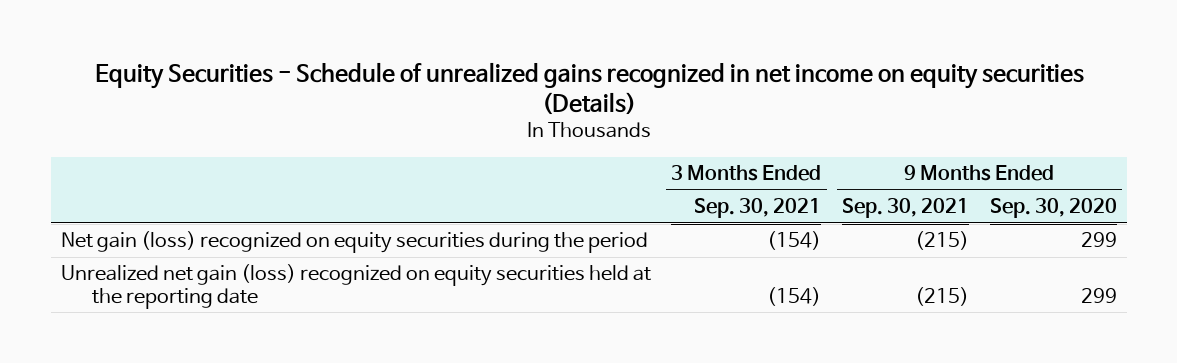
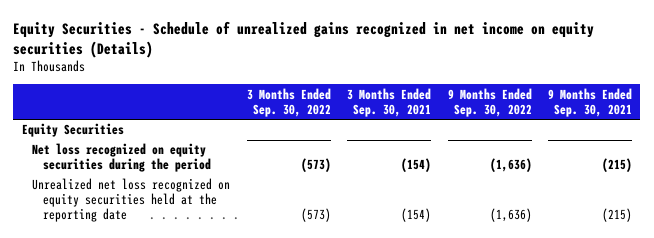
- | 3 Months Ended Sep. 30, 2021 | 9 Months Ended Sep. 30, 2021 | 9 Months Ended Sep. 30, 2020
+ | 3 Months Ended Sep. 30, 2022 | 3 Months Ended Sep. 30, 2021 | 9 Months Ended Sep. 30, 2022 | 9 Months Ended Sep. 30, 2021
- Net gain (loss) recognized on equity securities during the period | (154) | (215) | 299
- Unrealized net gain (loss) recognized on equity securities held at the reporting date | (154) | (215) | 299
+ Equity Securities
+ Net loss recognized on equity securities during the period | (573) | (154) | (1,636) | (215)
+ Unrealized net loss recognized on equity securities held at the reporting date | (573) | (154) | (1,636) | (215)

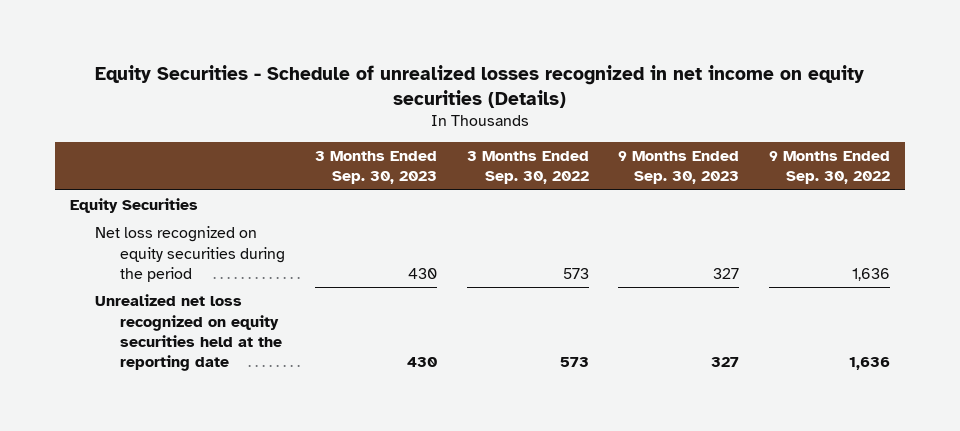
- Equity Securities - Schedule of unrealized gains recognized in net income on equity securities (Details)
+ Equity Securities - Schedule of unrealized losses recognized in net income on equity securities (Details)
- | 3 Months Ended Sep. 30, 2022 | 3 Months Ended Sep. 30, 2021 | 9 Months Ended Sep. 30, 2022 | 9 Months Ended Sep. 30, 2021
+ | 3 Months Ended Sep. 30, 2023 | 3 Months Ended Sep. 30, 2022 | 9 Months Ended Sep. 30, 2023 | 9 Months Ended Sep. 30, 2022
- Net loss recognized on equity securities during the period | (573) | (154) | (1,636) | (215)
- Unrealized net loss recognized on equity securities held at the reporting date | (573) | (154) | (1,636) | (215)
+ Net loss recognized on equity securities during the period | 430 | 573 | 327 | 1,636
+ Unrealized net loss recognized on equity securities held at the reporting date | 430 | 573 | 327 | 1,636

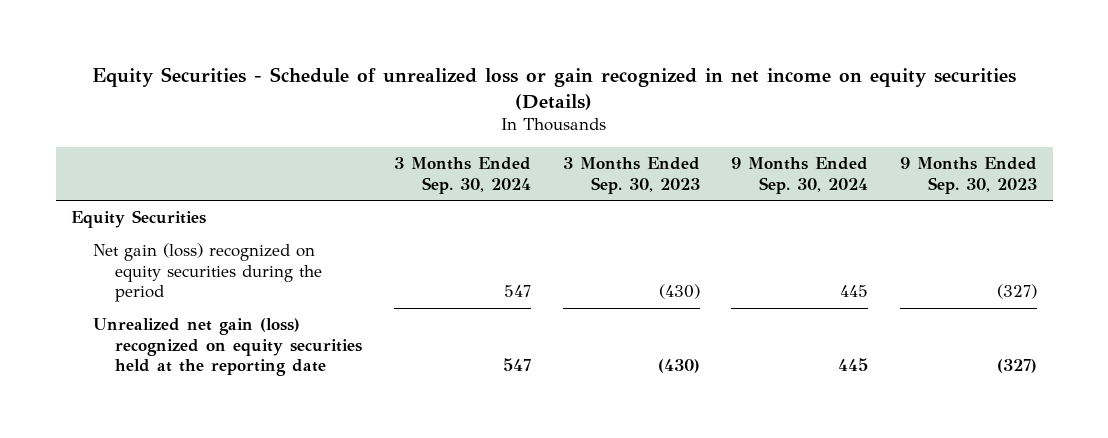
- Equity Securities - Schedule of unrealized losses recognized in net income on equity securities (Details)
+ Equity Securities - Schedule of unrealized loss or gain recognized in net income on equity securities (Details)
- | 3 Months Ended Sep. 30, 2023 | 3 Months Ended Sep. 30, 2022 | 9 Months Ended Sep. 30, 2023 | 9 Months Ended Sep. 30, 2022
+ | 3 Months Ended Sep. 30, 2024 | 3 Months Ended Sep. 30, 2023 | 9 Months Ended Sep. 30, 2024 | 9 Months Ended Sep. 30, 2023
- Net loss recognized on equity securities during the period | 430 | 573 | 327 | 1,636
- Unrealized net loss recognized on equity securities held at the reporting date | 430 | 573 | 327 | 1,636
+ Net gain (loss) recognized on equity securities during the period | 547 | (430) | 445 | (327)
+ Unrealized net gain (loss) recognized on equity securities held at the reporting date | 547 | (430) | 445 | (327)

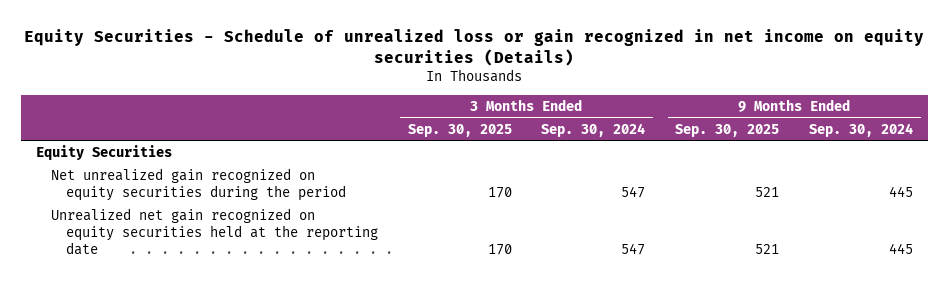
- | 3 Months Ended Sep. 30, 2024 | 3 Months Ended Sep. 30, 2023 | 9 Months Ended Sep. 30, 2024 | 9 Months Ended Sep. 30, 2023
+ | 3 Months Ended Sep. 30, 2025 | 3 Months Ended Sep. 30, 2024 | 9 Months Ended Sep. 30, 2025 | 9 Months Ended Sep. 30, 2024
- Net gain (loss) recognized on equity securities during the period | 547 | (430) | 445 | (327)
- Unrealized net gain (loss) recognized on equity securities held at the reporting date | 547 | (430) | 445 | (327)
+ Net unrealized gain recognized on equity securities during the period | 170 | 547 | 521 | 445
+ Unrealized net gain recognized on equity securities held at the reporting date | 170 | 547 | 521 | 445

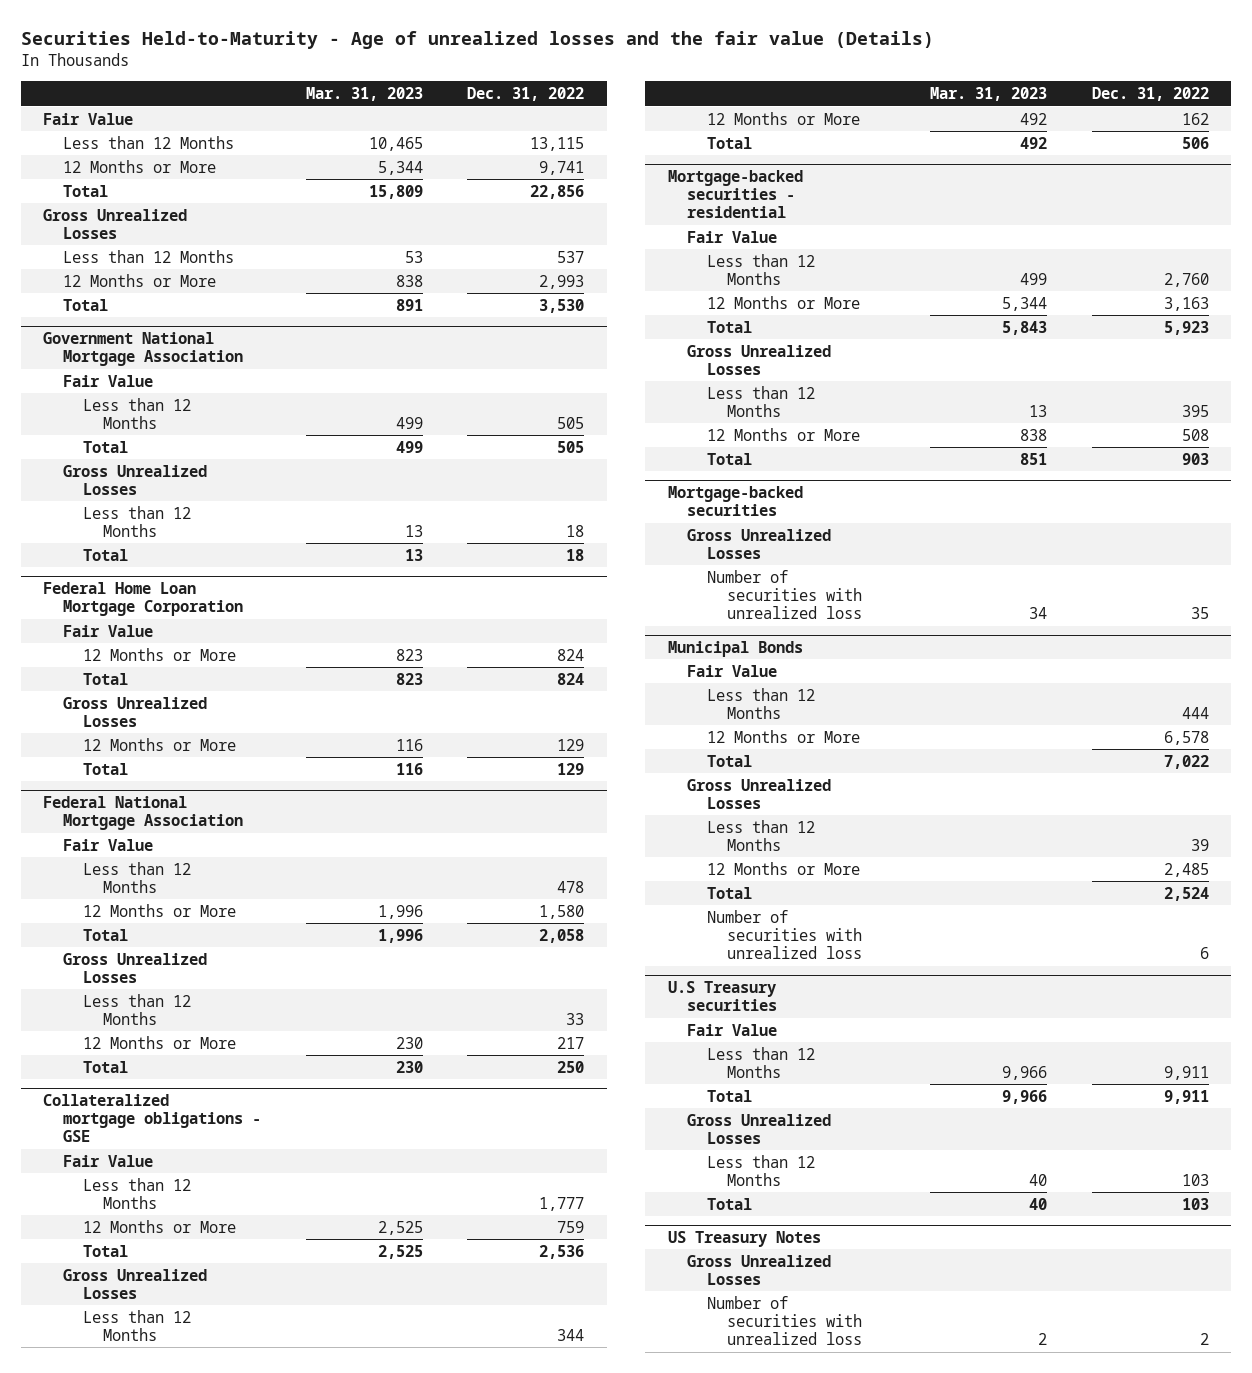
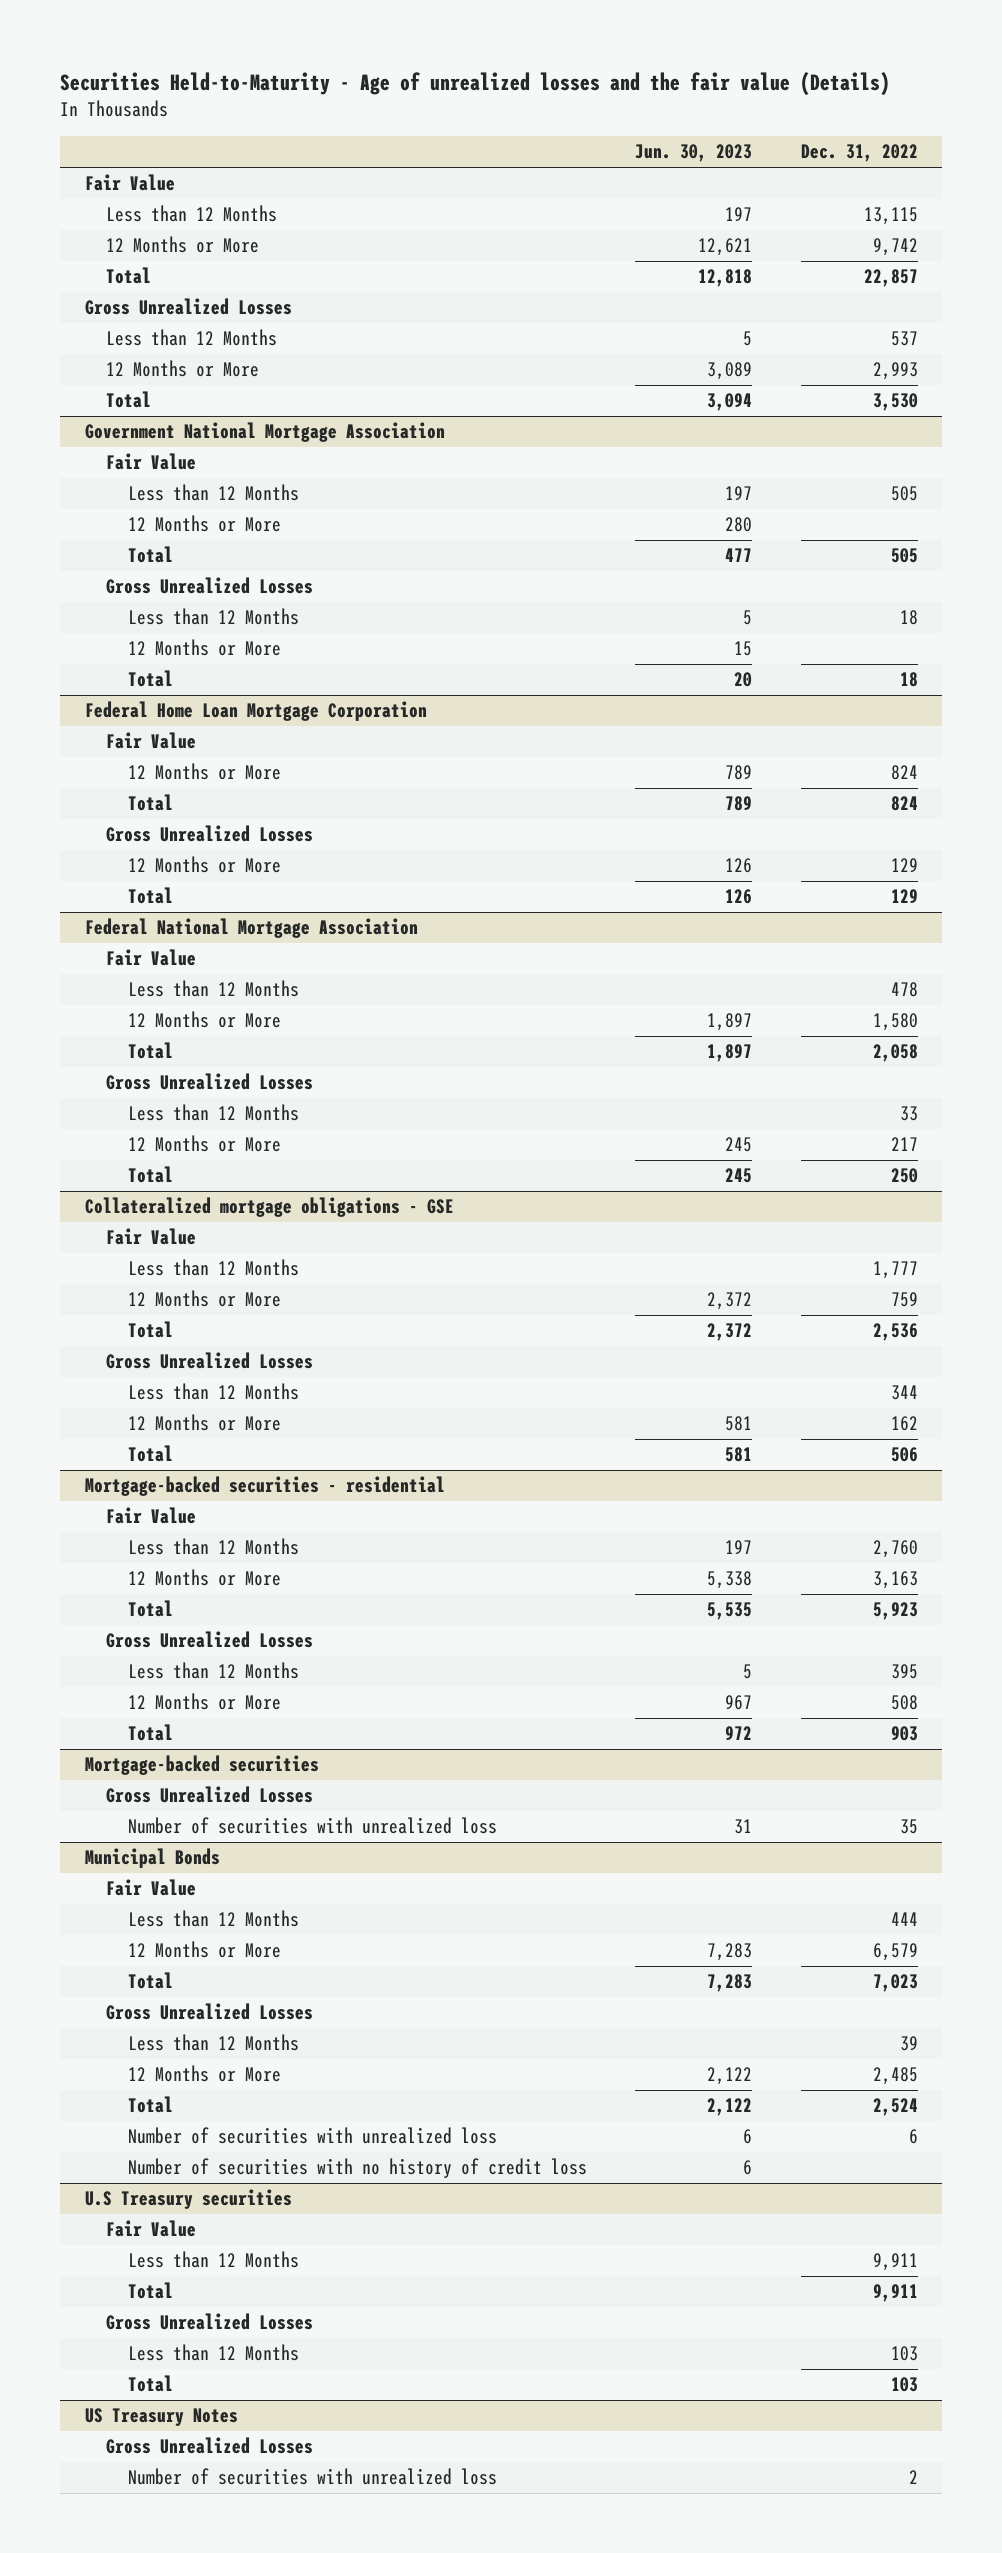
- | Mar. 31, 2023 | Dec. 31, 2022
+ | Jun. 30, 2023 | Dec. 31, 2022
- 12 Months or More | 5,344 | 9,741
- Total | 15,809 | 22,856
+ 12 Months or More | 12,621 | 9,742
+ Total | 12,818 | 22,857
@ Government National Mortgage Association
+ 12 Months or More | 280 |
+ 12 Months or More | 15 |
@ Municipal Bonds
- 12 Months or More | | 6,578
- Total | | 7,022
+ 12 Months or More | 7,283 | 6,579
+ Total | 7,283 | 7,023
+ Number of securities with no history of credit loss | 6 |

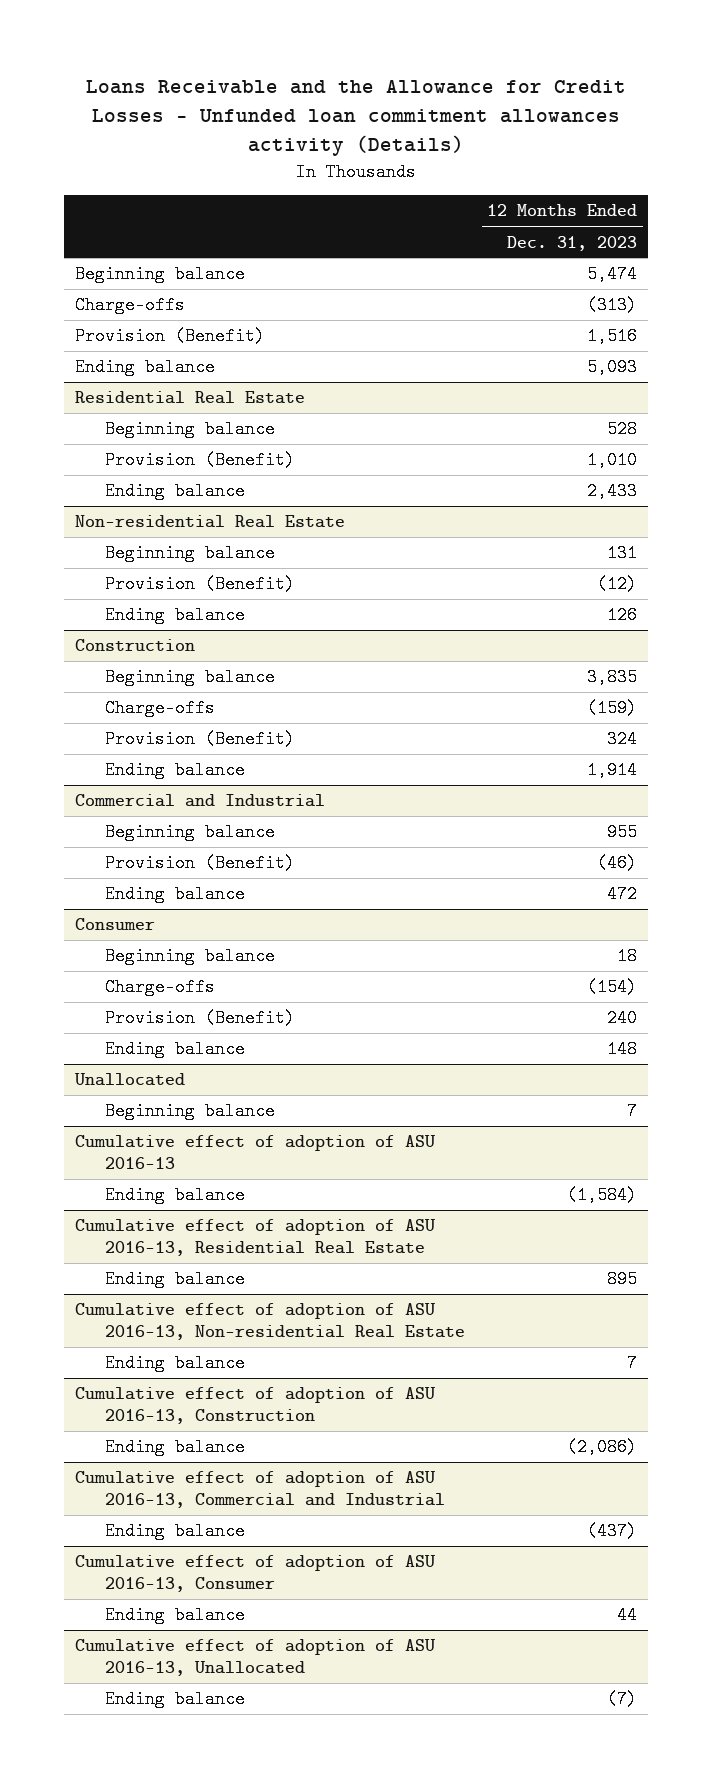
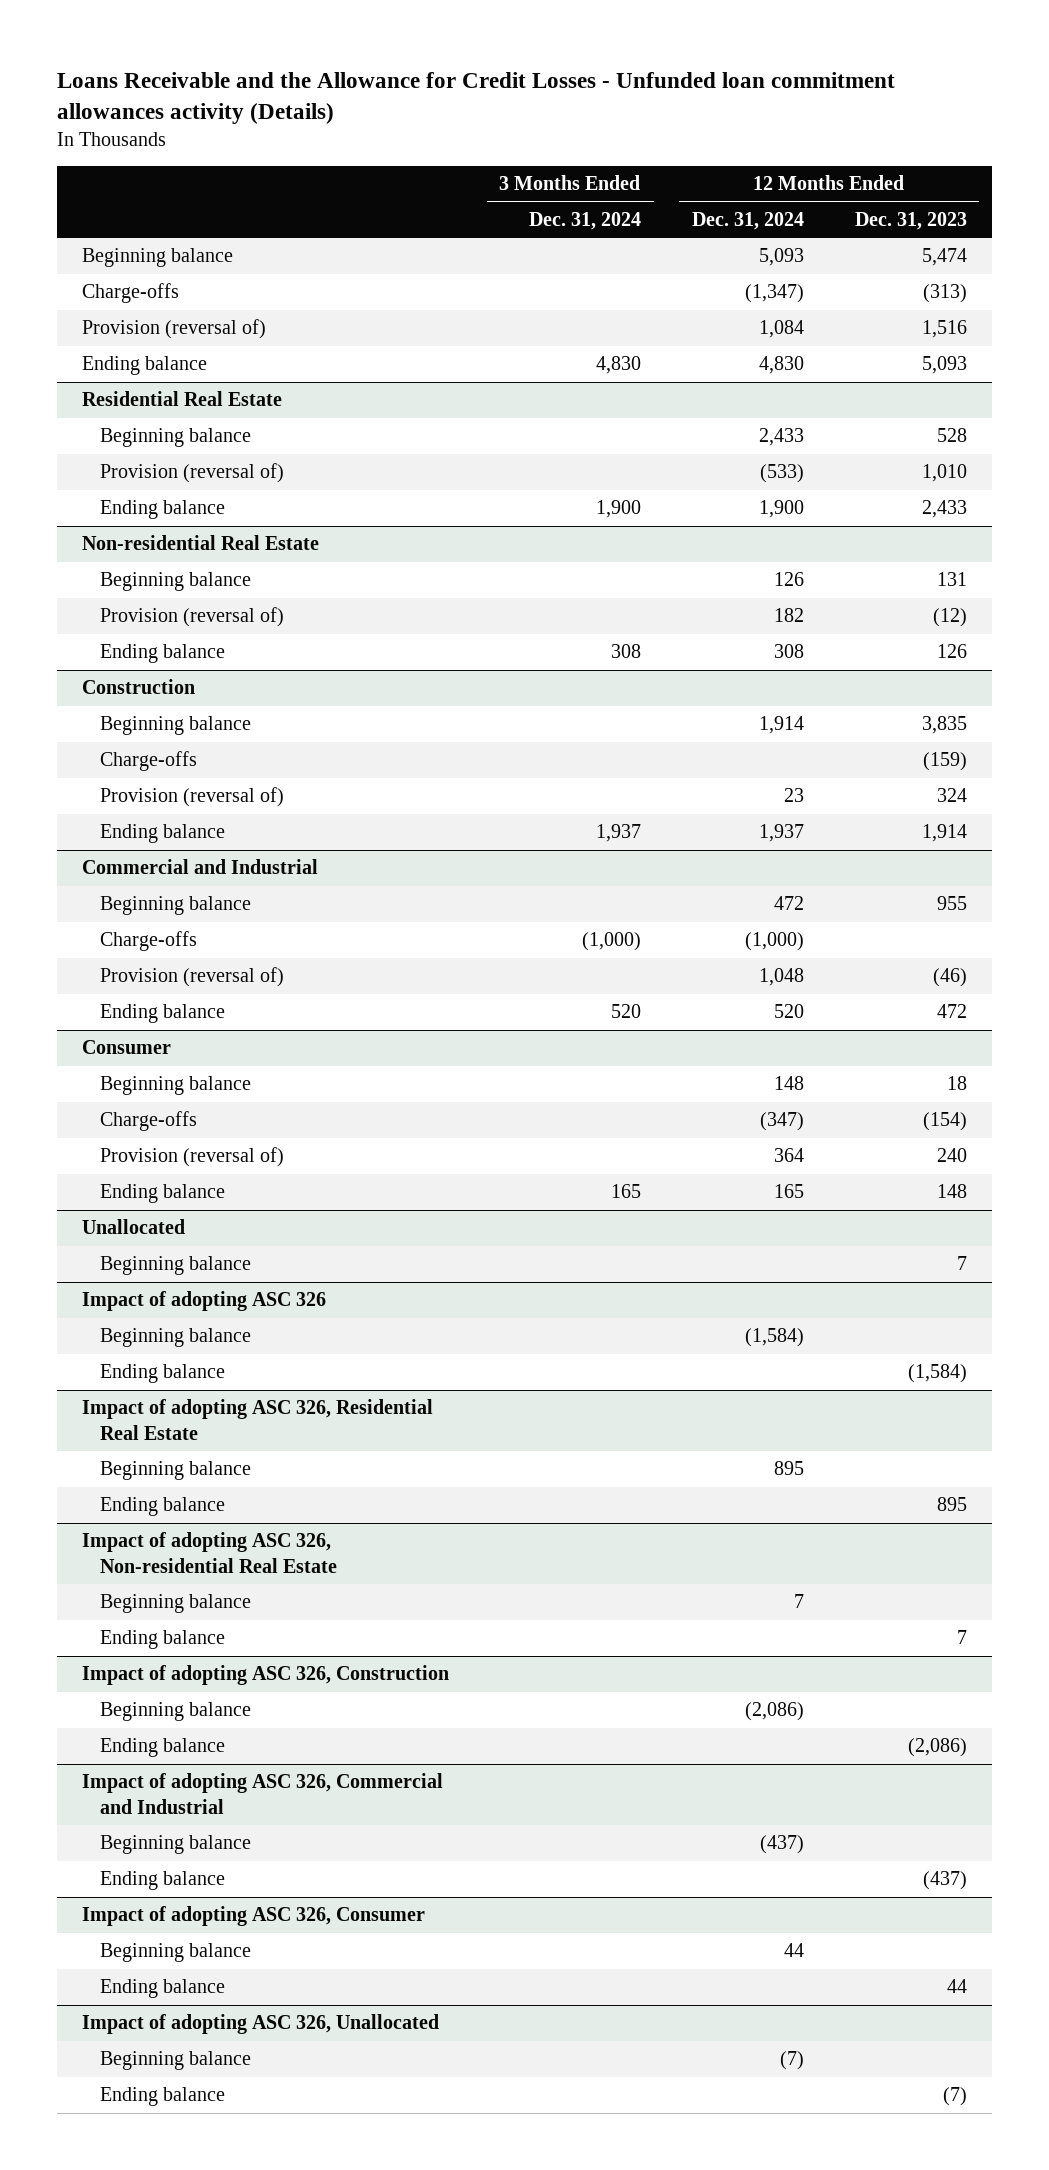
- | 12 Months Ended Dec. 31, 2023
+ | 3 Months Ended Dec. 31, 2024 | 12 Months Ended Dec. 31, 2024 | 12 Months Ended Dec. 31, 2023
- Provision (Benefit) | 1,516
+ Provision (reversal of) | | 1,084 | 1,516
@ Residential Real Estate
- Provision (Benefit) | 1,010
+ Provision (reversal of) | | (533) | 1,010
@ Non-residential Real Estate
- Provision (Benefit) | (12)
+ Provision (reversal of) | | 182 | (12)
@ Construction
- Provision (Benefit) | 324
+ Provision (reversal of) | | 23 | 324
@ Commercial and Industrial
- Provision (Benefit) | (46)
+ Charge-offs | (1,000) | (1,000) |
+ Provision (reversal of) | | 1,048 | (46)
@ Consumer
- Provision (Benefit) | 240
+ Provision (reversal of) | | 364 | 240
- Cumulative effect of adoption of ASU 2016-13
+ Impact of adopting ASC 326
+ Beginning balance | | (1,584) |
- Cumulative effect of adoption of ASU 2016-13, Residential Real Estate
+ Impact of adopting ASC 326, Residential Real Estate
+ Beginning balance | | 895 |
- Cumulative effect of adoption of ASU 2016-13, Non-residential Real Estate
+ Impact of adopting ASC 326, Non-residential Real Estate
+ Beginning balance | | 7 |
- Cumulative effect of adoption of ASU 2016-13, Construction
+ Impact of adopting ASC 326, Construction
+ Beginning balance | | (2,086) |
- Cumulative effect of adoption of ASU 2016-13, Commercial and Industrial
+ Impact of adopting ASC 326, Commercial and Industrial
+ Beginning balance | | (437) |
- Cumulative effect of adoption of ASU 2016-13, Consumer
+ Impact of adopting ASC 326, Consumer
+ Beginning balance | | 44 |
- Cumulative effect of adoption of ASU 2016-13, Unallocated
+ Impact of adopting ASC 326, Unallocated
+ Beginning balance | | (7) |

